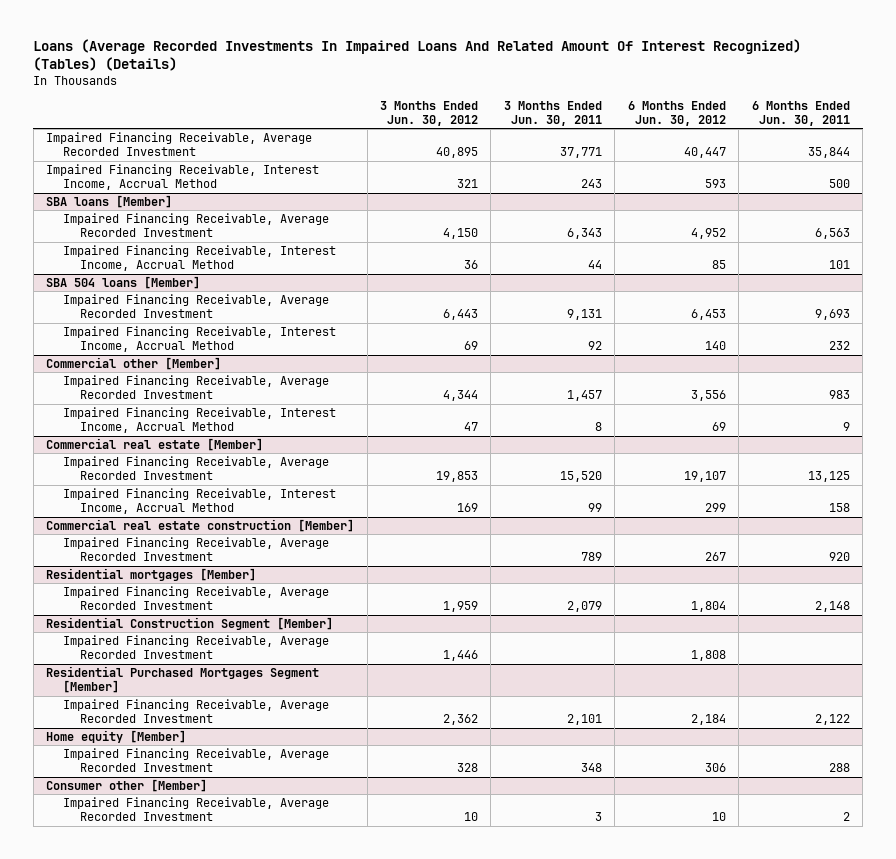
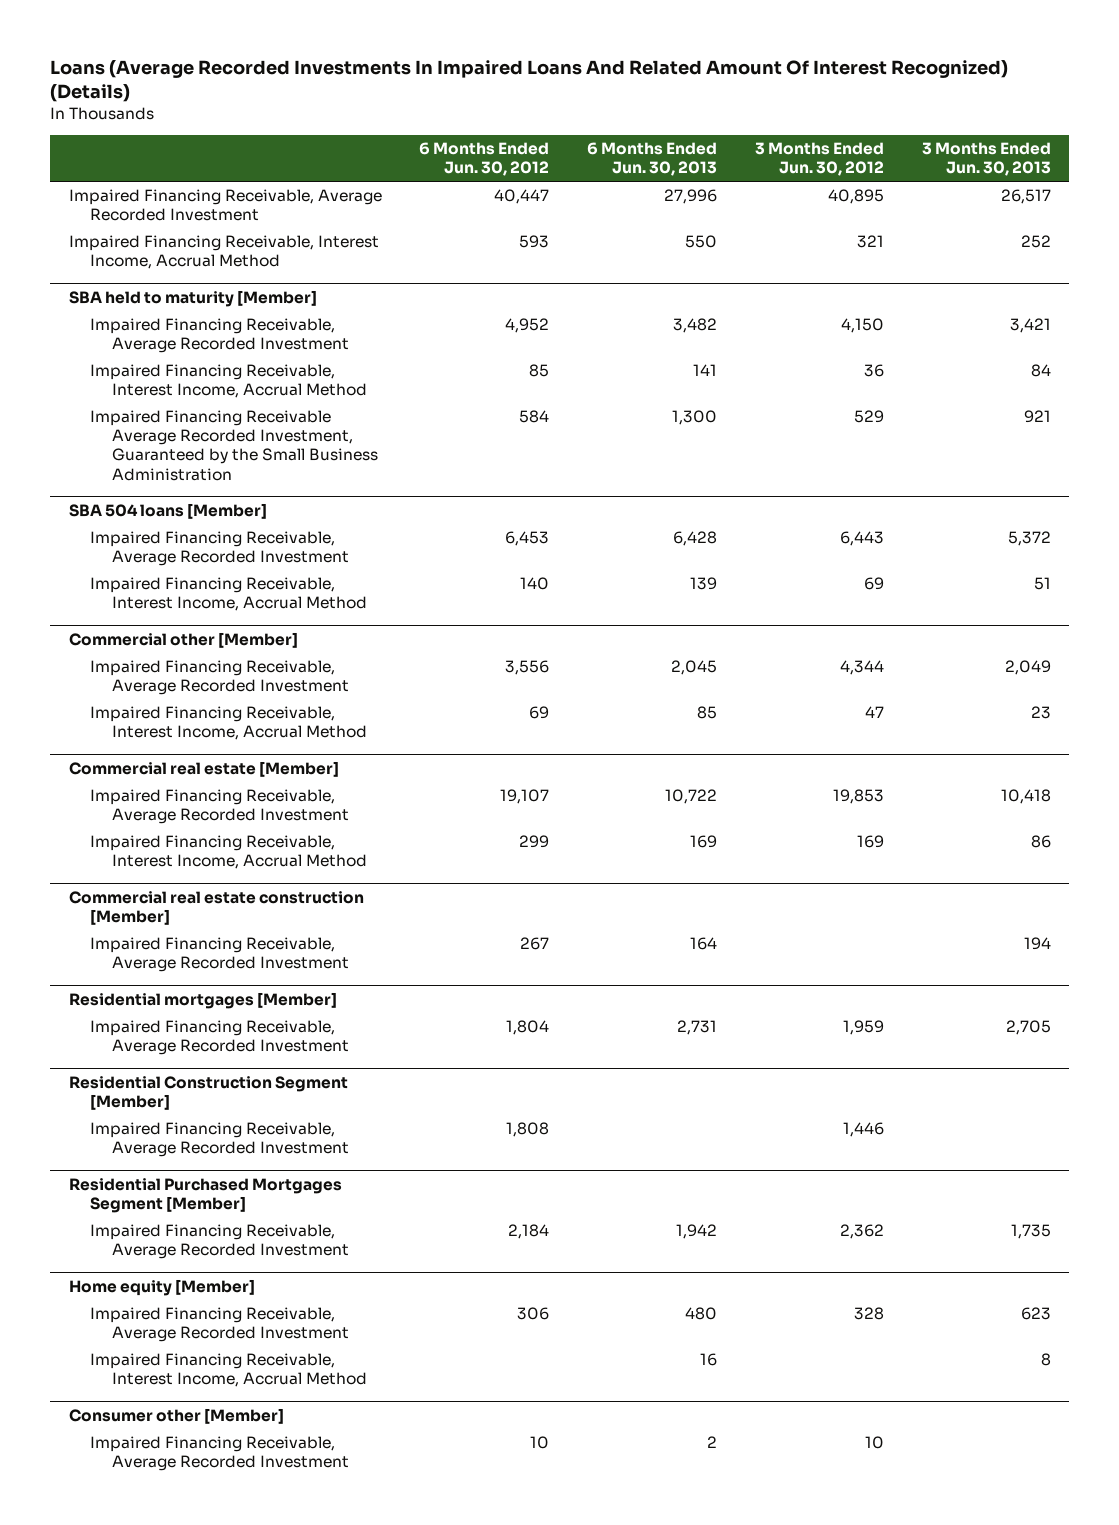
- Loans (Average Recorded Investments In Impaired Loans And Related Amount Of Interest Recognized) (Tables) (Details)
+ Loans (Average Recorded Investments In Impaired Loans And Related Amount Of Interest Recognized) (Details)
- | 3 Months Ended Jun. 30, 2012 | 3 Months Ended Jun. 30, 2011 | 6 Months Ended Jun. 30, 2012 | 6 Months Ended Jun. 30, 2011
+ | 6 Months Ended Jun. 30, 2012 | 6 Months Ended Jun. 30, 2013 | 3 Months Ended Jun. 30, 2012 | 3 Months Ended Jun. 30, 2013
- SBA loans [Member]
+ SBA held to maturity [Member]
+ Impaired Financing Receivable Average Recorded Investment, Guaranteed by the Small Business Administration | 584 | 1,300 | 529 | 921
@ Home equity [Member]
+ Impaired Financing Receivable, Interest Income, Accrual Method | | 16 | | 8

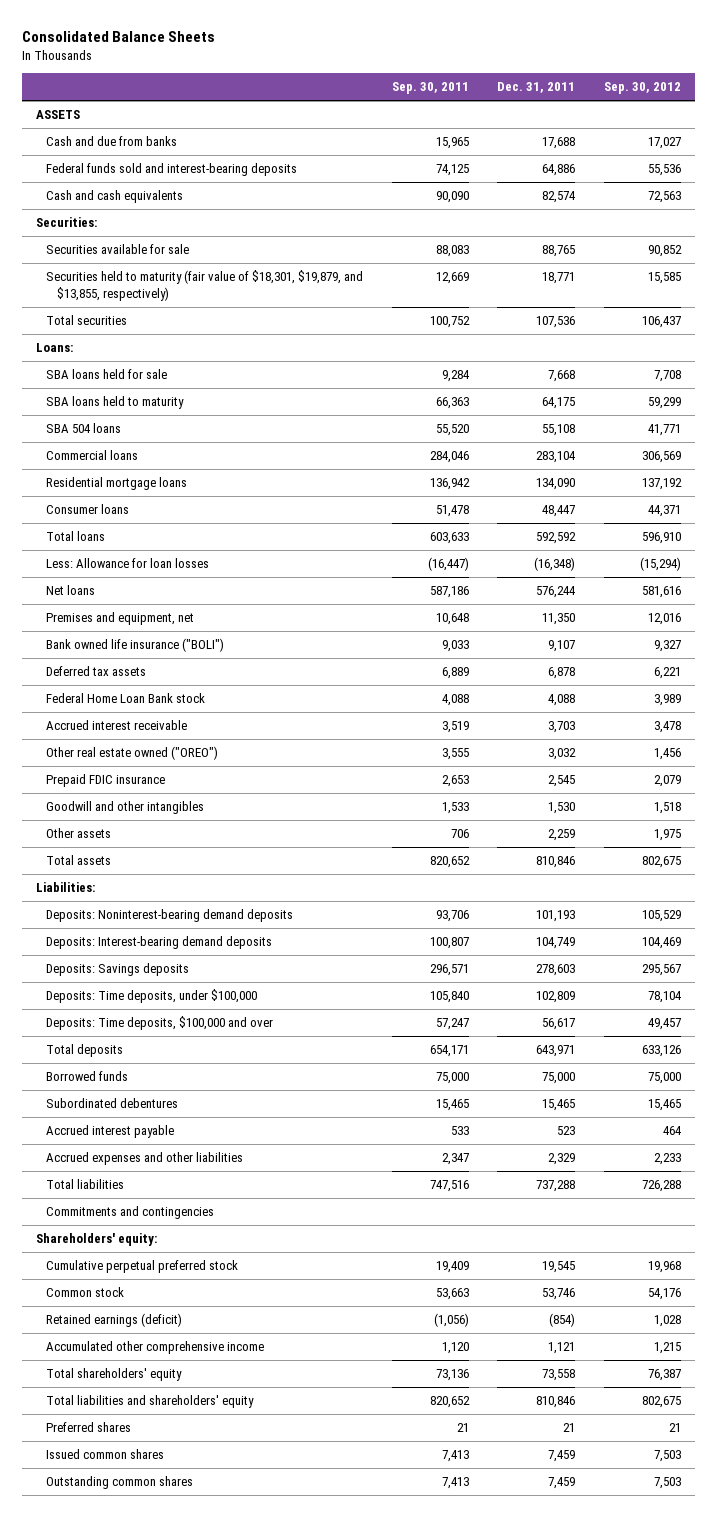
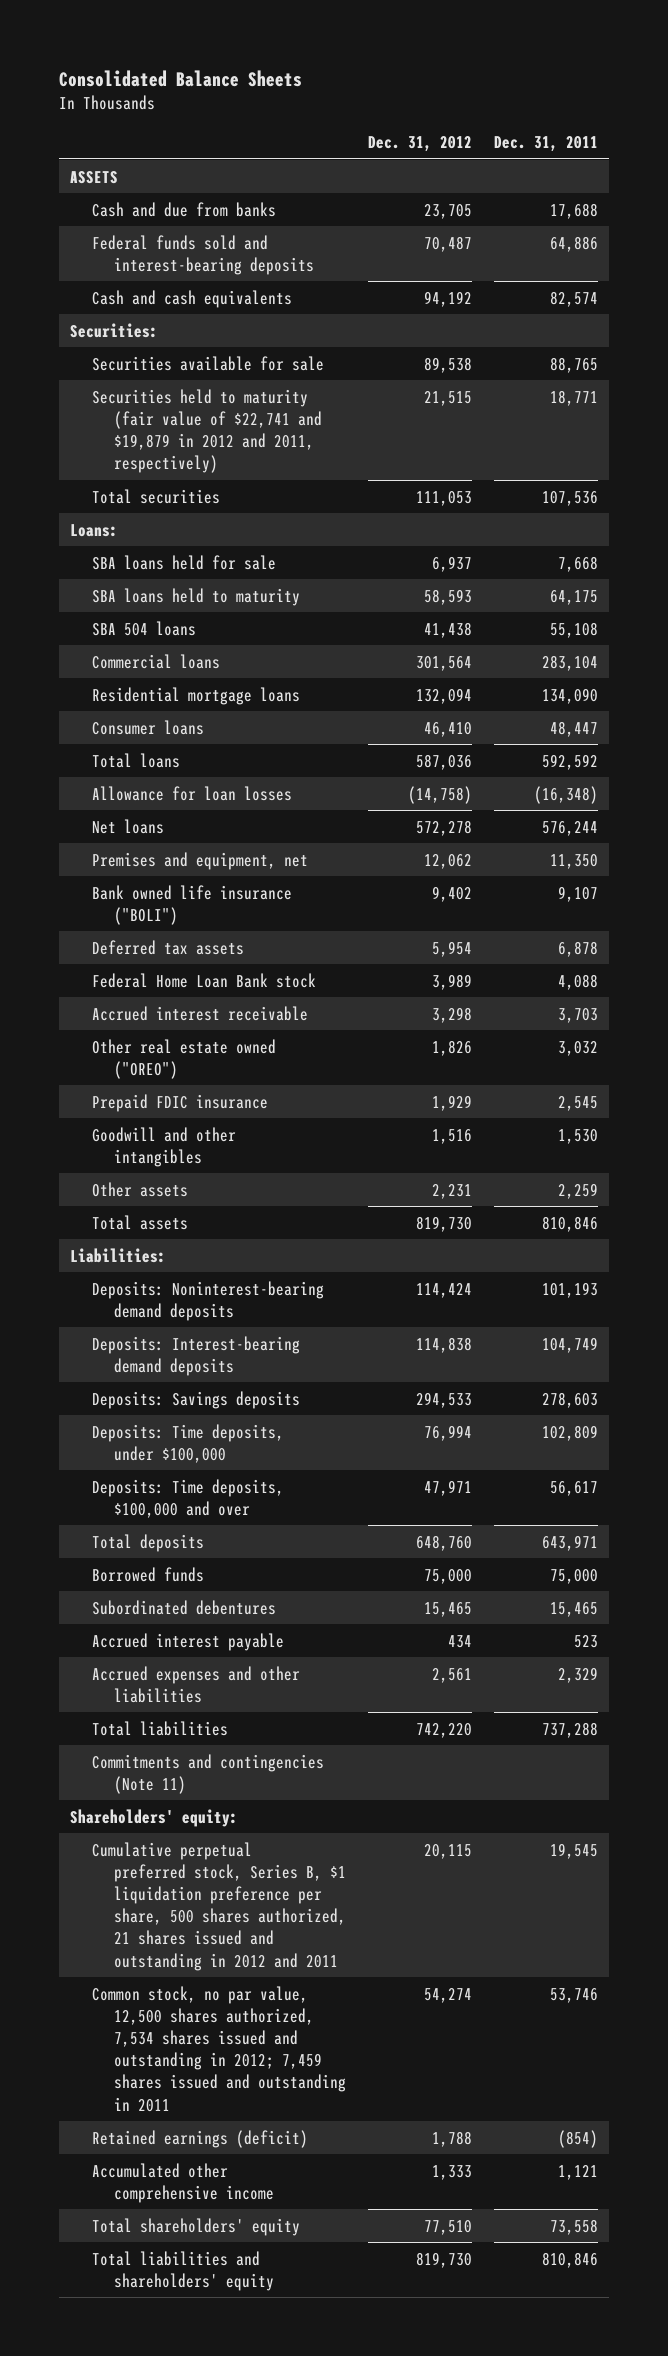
- | Sep. 30, 2011 | Dec. 31, 2011 | Sep. 30, 2012
+ | Dec. 31, 2012 | Dec. 31, 2011
- Securities held to maturity (fair value of $18,301, $19,879, and $13,855, respectively) | 12,669 | 18,771 | 15,585
+ Securities held to maturity (fair value of $22,741 and $19,879 in 2012 and 2011, respectively) | 21,515 | 18,771
- Less: Allowance for loan losses | (16,447) | (16,348) | (15,294)
+ Allowance for loan losses | (14,758) | (16,348)
- Commitments and contingencies
+ Commitments and contingencies (Note 11)
- Cumulative perpetual preferred stock | 19,409 | 19,545 | 19,968
- Common stock | 53,663 | 53,746 | 54,176
+ Cumulative perpetual preferred stock, Series B, $1 liquidation preference per share, 500 shares authorized, 21 shares issued and outstanding in 2012 and 2011 | 20,115 | 19,545
+ Common stock, no par value, 12,500 shares authorized, 7,534 shares issued and outstanding in 2012; 7,459 shares issued and outstanding in 2011 | 54,274 | 53,746
- Preferred shares | 21 | 21 | 21
- Issued common shares | 7,413 | 7,459 | 7,503
- Outstanding common shares | 7,413 | 7,459 | 7,503

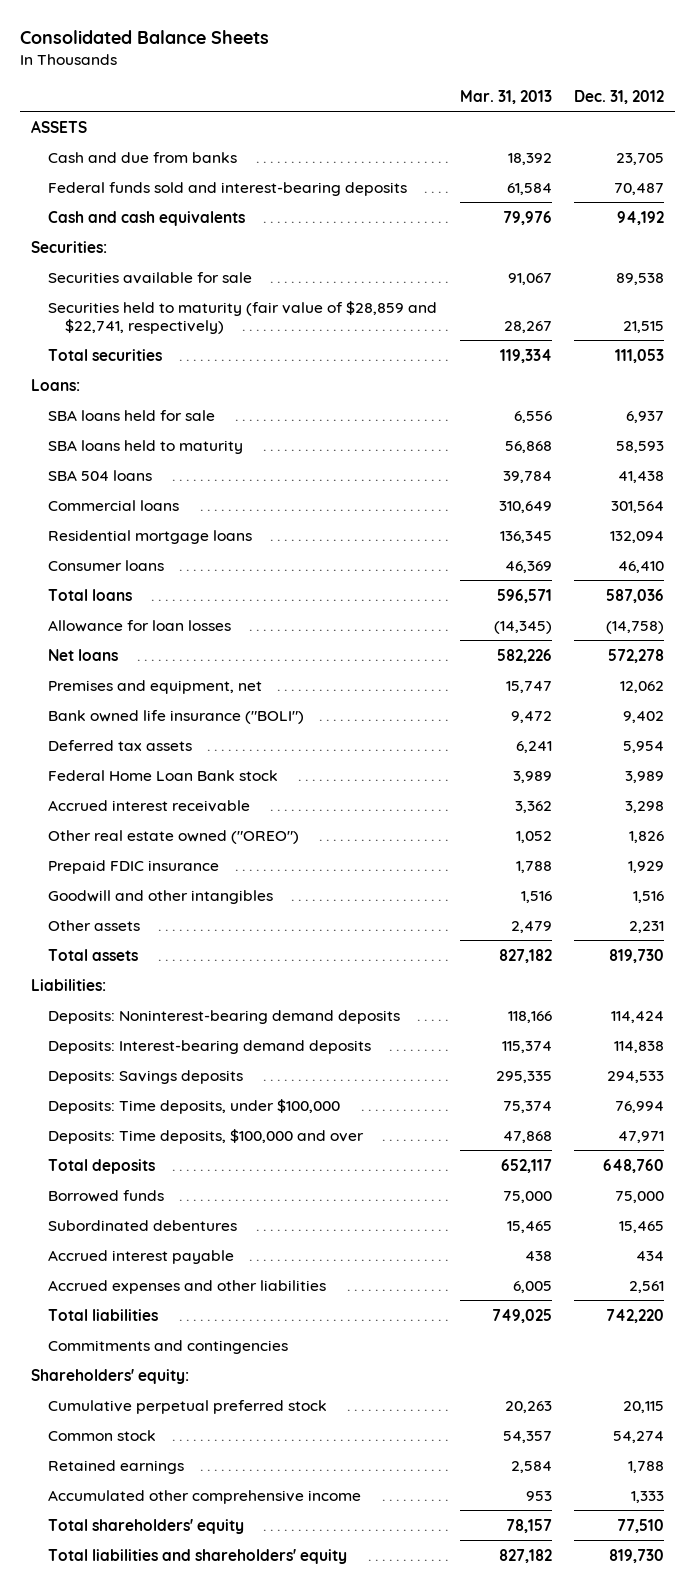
- | Dec. 31, 2012 | Dec. 31, 2011
+ | Mar. 31, 2013 | Dec. 31, 2012
- Securities held to maturity (fair value of $22,741 and $19,879 in 2012 and 2011, respectively) | 21,515 | 18,771
+ Securities held to maturity (fair value of $28,859 and $22,741, respectively) | 28,267 | 21,515
- Commitments and contingencies (Note 11)
+ Commitments and contingencies
- Cumulative perpetual preferred stock, Series B, $1 liquidation preference per share, 500 shares authorized, 21 shares issued and outstanding in 2012 and 2011 | 20,115 | 19,545
- Common stock, no par value, 12,500 shares authorized, 7,534 shares issued and outstanding in 2012; 7,459 shares issued and outstanding in 2011 | 54,274 | 53,746
- Retained earnings (deficit) | 1,788 | (854)
+ Cumulative perpetual preferred stock | 20,263 | 20,115
+ Common stock | 54,357 | 54,274
+ Retained earnings | 2,584 | 1,788

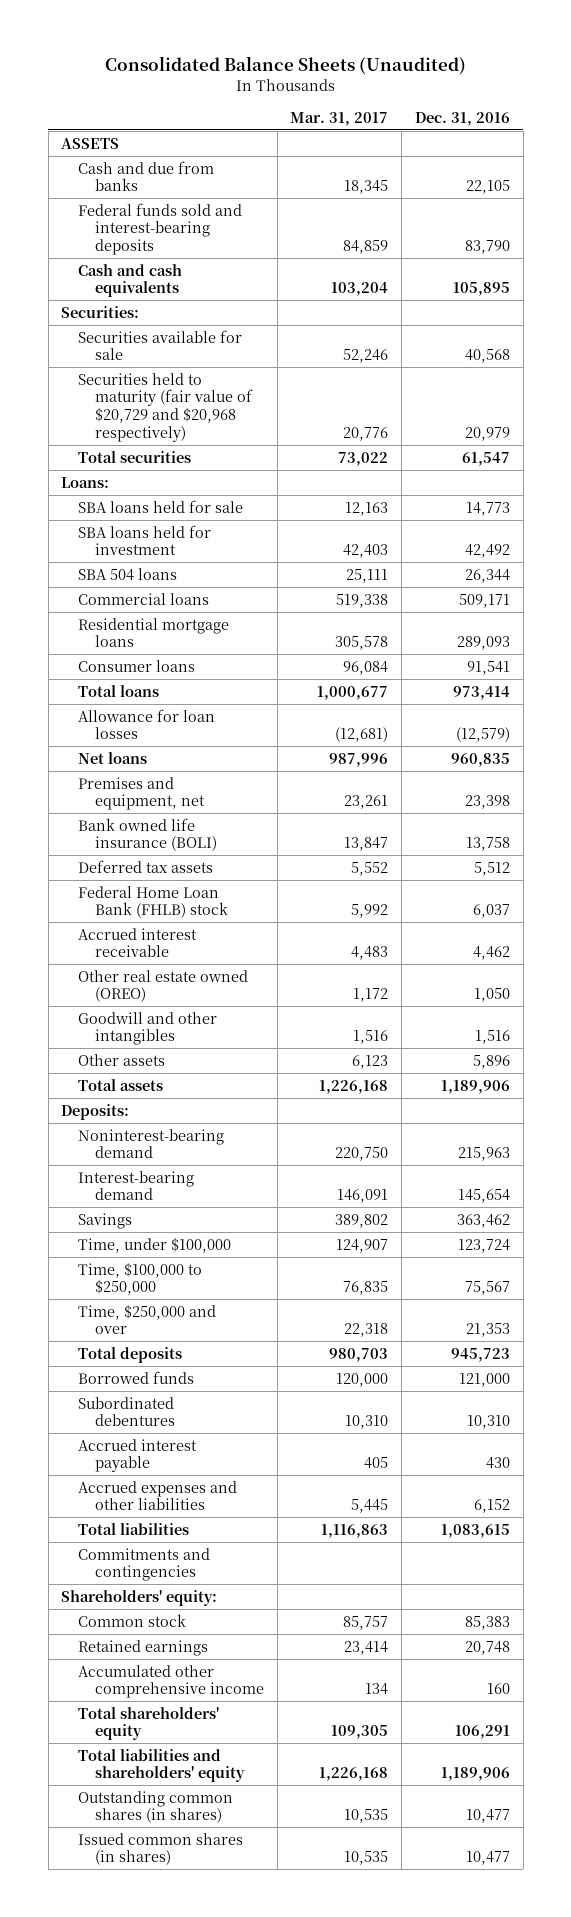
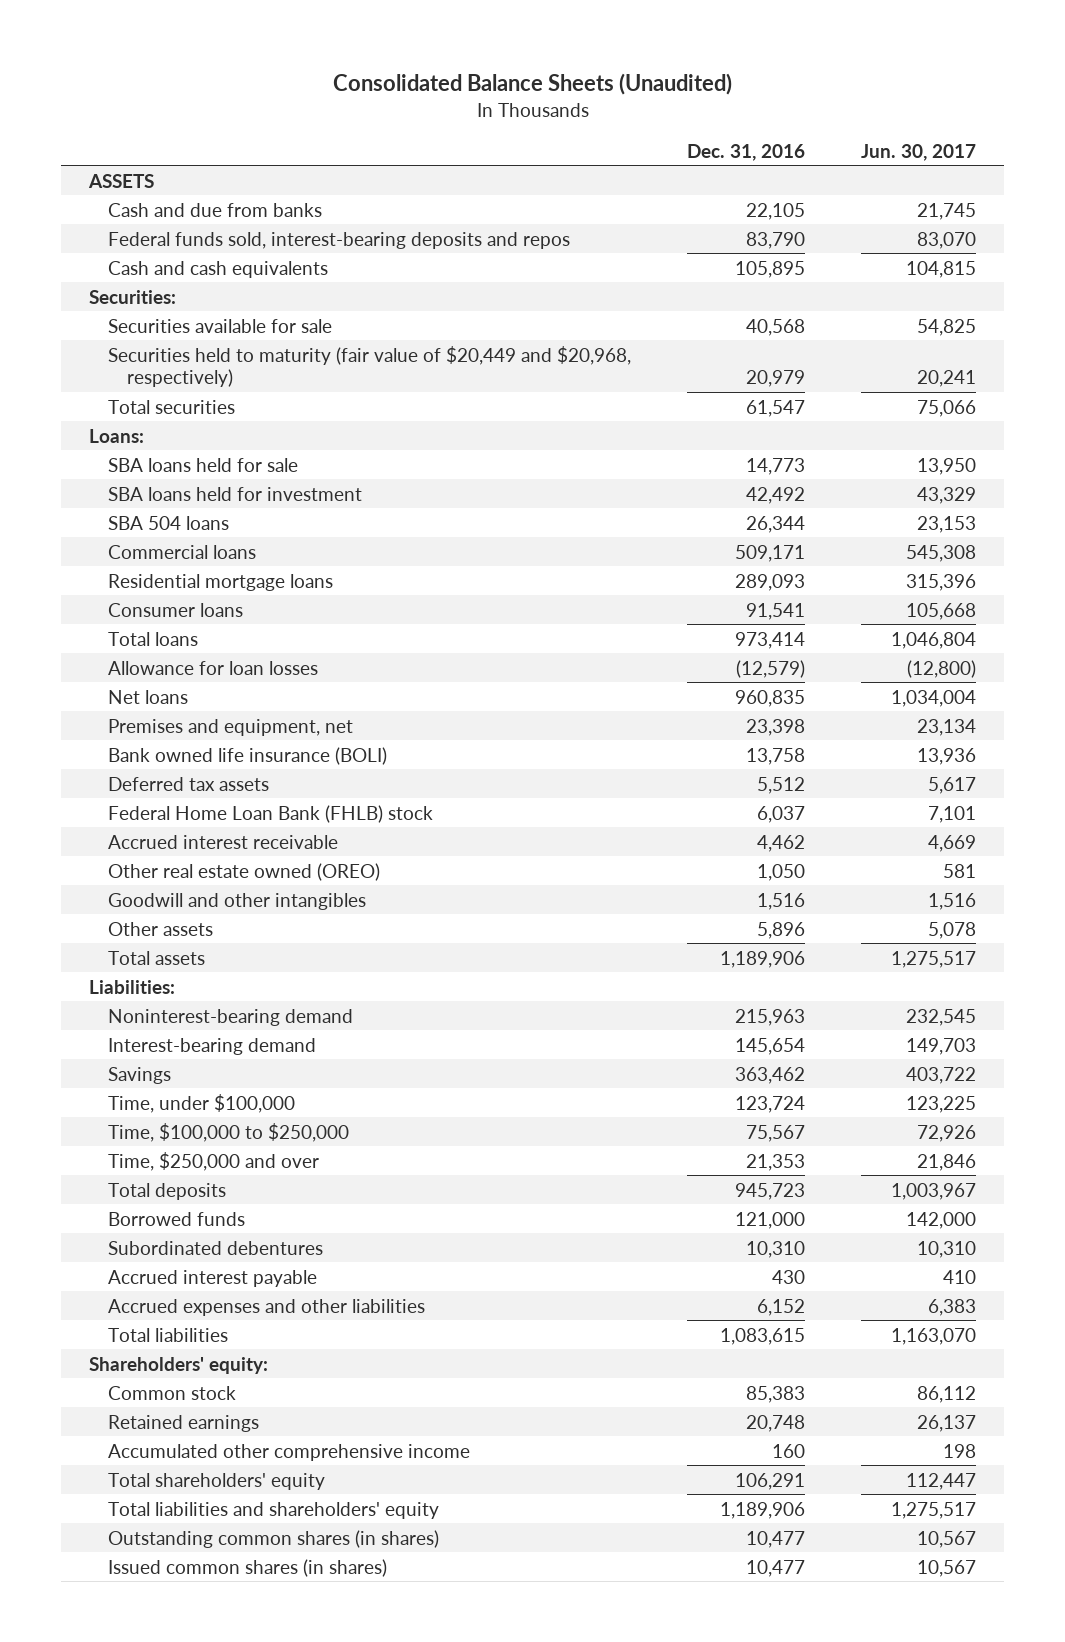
- | Mar. 31, 2017 | Dec. 31, 2016
+ | Dec. 31, 2016 | Jun. 30, 2017
- Federal funds sold and interest-bearing deposits | 84,859 | 83,790
+ Federal funds sold, interest-bearing deposits and repos | 83,790 | 83,070
- Securities held to maturity (fair value of $20,729 and $20,968 respectively) | 20,776 | 20,979
+ Securities held to maturity (fair value of $20,449 and $20,968, respectively) | 20,979 | 20,241
- Deposits:
+ Liabilities:
- Commitments and contingencies

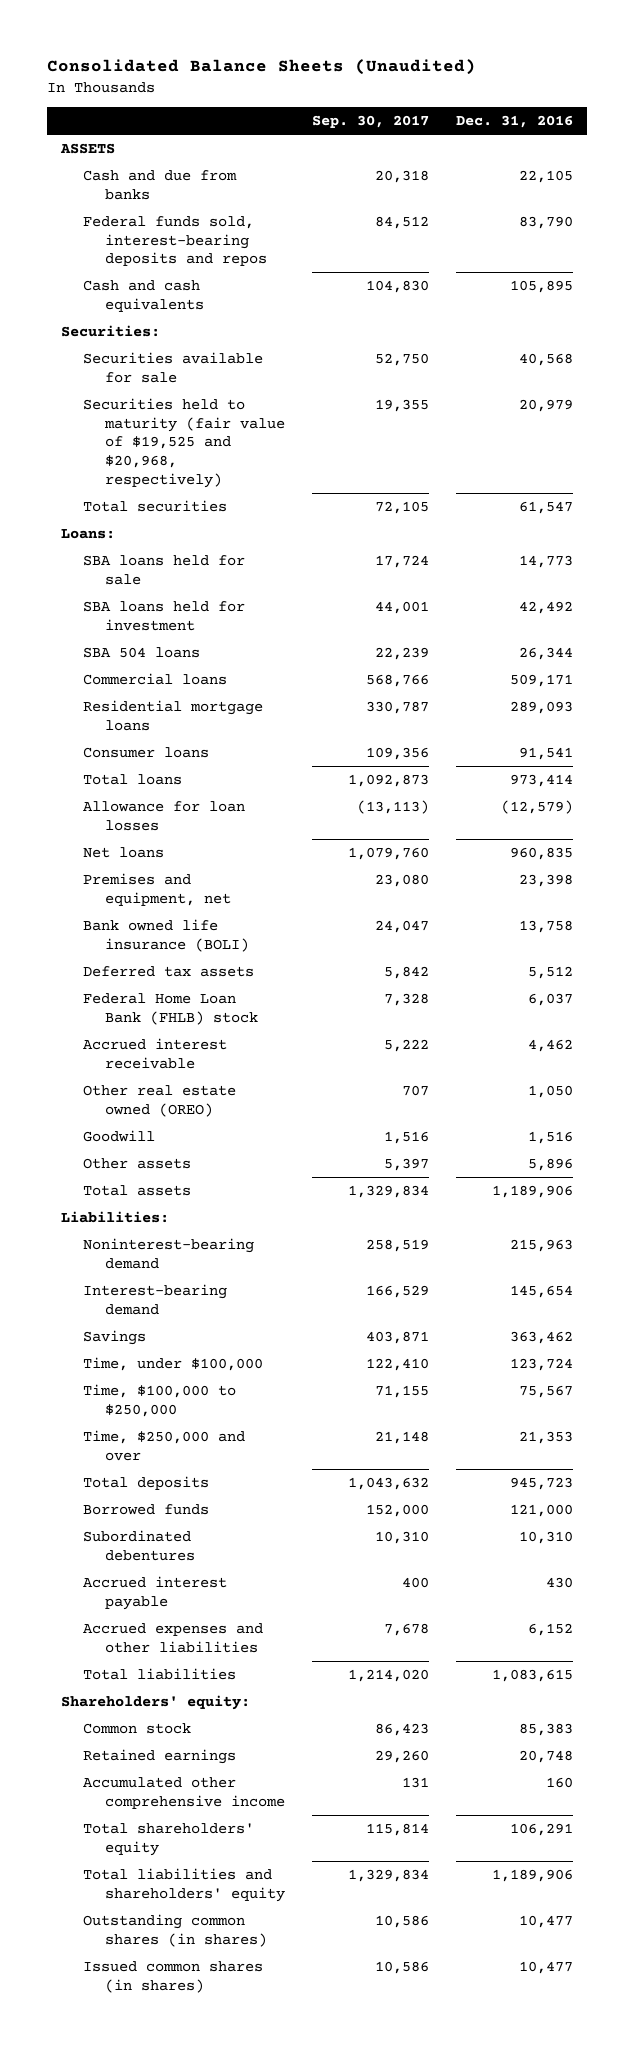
- | Dec. 31, 2016 | Jun. 30, 2017
+ | Sep. 30, 2017 | Dec. 31, 2016
- Securities held to maturity (fair value of $20,449 and $20,968, respectively) | 20,979 | 20,241
+ Securities held to maturity (fair value of $19,525 and $20,968, respectively) | 19,355 | 20,979
- Goodwill and other intangibles | 1,516 | 1,516
+ Goodwill | 1,516 | 1,516

